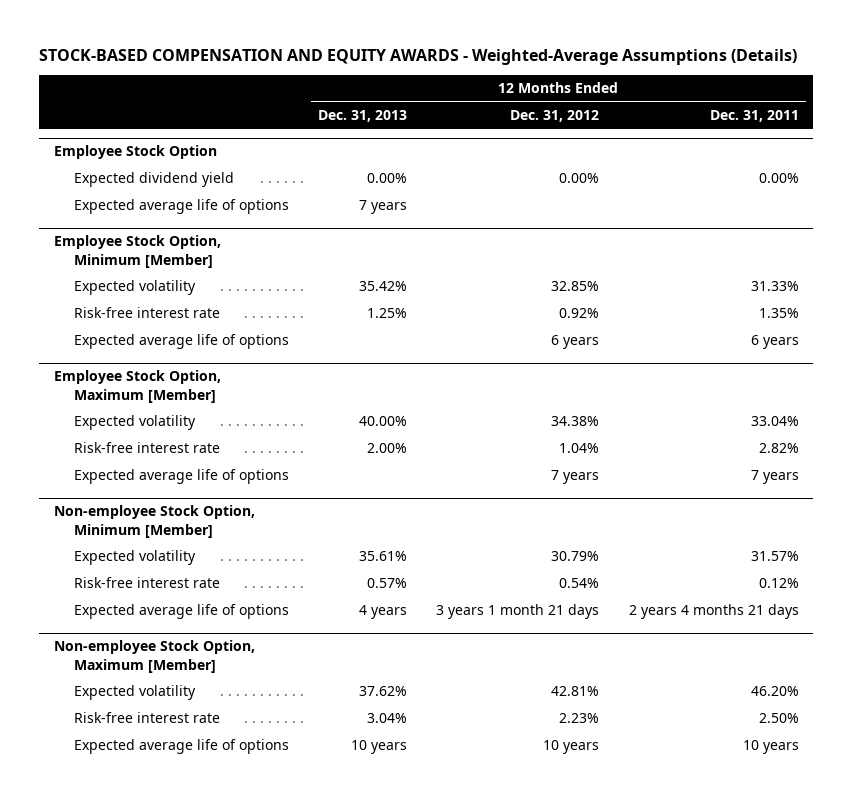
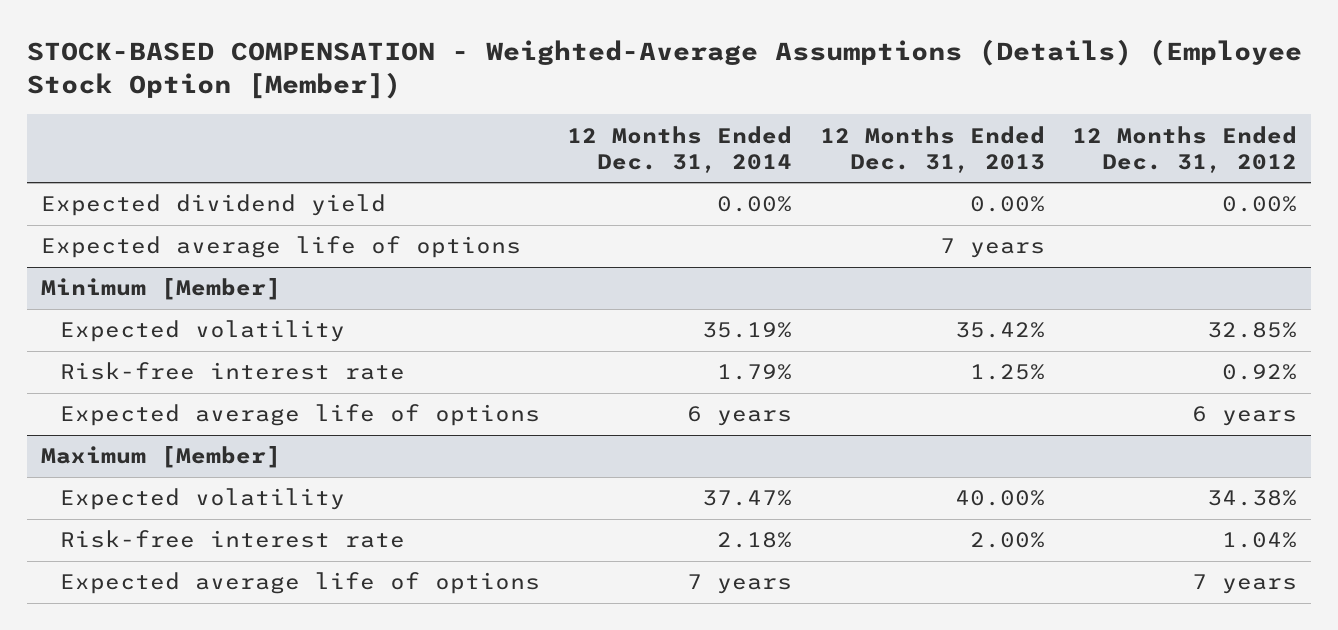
- STOCK-BASED COMPENSATION AND EQUITY AWARDS - Weighted-Average Assumptions (Details)
+ STOCK-BASED COMPENSATION - Weighted-Average Assumptions (Details) (Employee Stock Option [Member])
- | 12 Months Ended Dec. 31, 2013 | 12 Months Ended Dec. 31, 2012 | 12 Months Ended Dec. 31, 2011
+ | 12 Months Ended Dec. 31, 2014 | 12 Months Ended Dec. 31, 2013 | 12 Months Ended Dec. 31, 2012
- Employee Stock Option
- Employee Stock Option, Minimum [Member]
+ Minimum [Member]
- Employee Stock Option, Maximum [Member]
+ Maximum [Member]
- Non-employee Stock Option, Minimum [Member]
- Expected volatility | 35.61% | 30.79% | 31.57%
- Risk-free interest rate | 0.57% | 0.54% | 0.12%
- Expected average life of options | 4 years | 3 years 1 month 21 days | 2 years 4 months 21 days
- Non-employee Stock Option, Maximum [Member]
- Expected volatility | 37.62% | 42.81% | 46.20%
- Risk-free interest rate | 3.04% | 2.23% | 2.50%
- Expected average life of options | 10 years | 10 years | 10 years

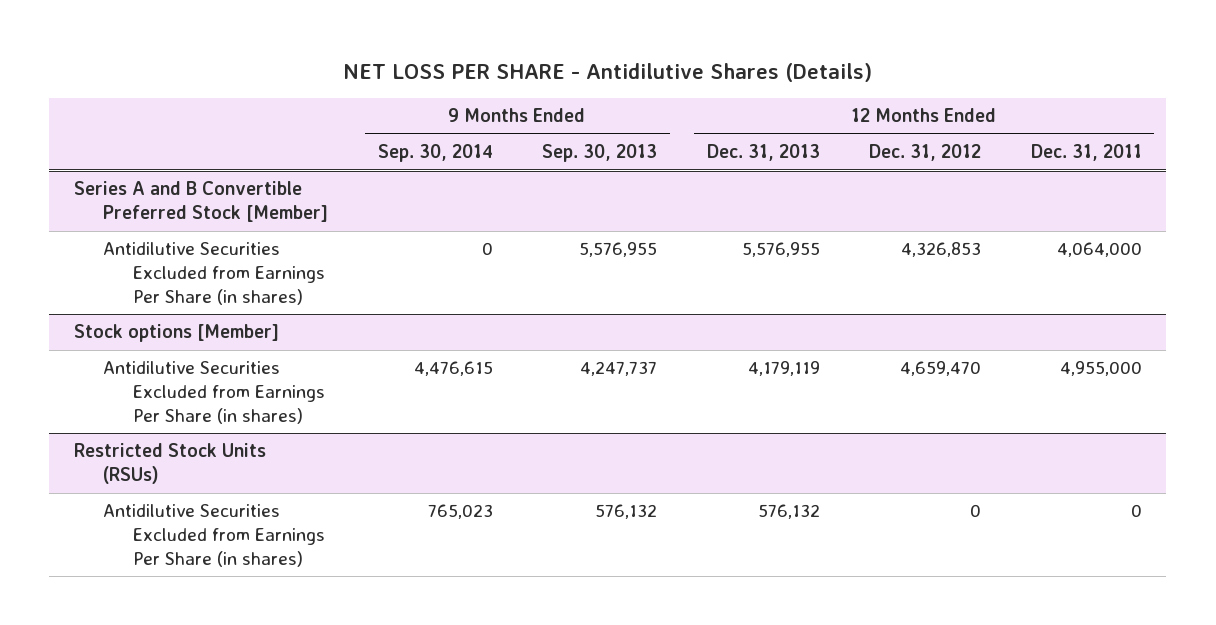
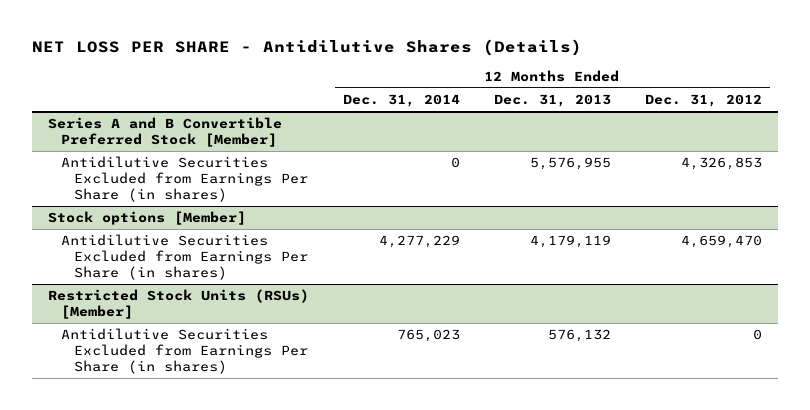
- | 9 Months Ended Sep. 30, 2014 | 9 Months Ended Sep. 30, 2013 | 12 Months Ended Dec. 31, 2013 | 12 Months Ended Dec. 31, 2012 | 12 Months Ended Dec. 31, 2011
+ | 12 Months Ended Dec. 31, 2014 | 12 Months Ended Dec. 31, 2013 | 12 Months Ended Dec. 31, 2012
- Restricted Stock Units (RSUs)
+ Restricted Stock Units (RSUs) [Member]

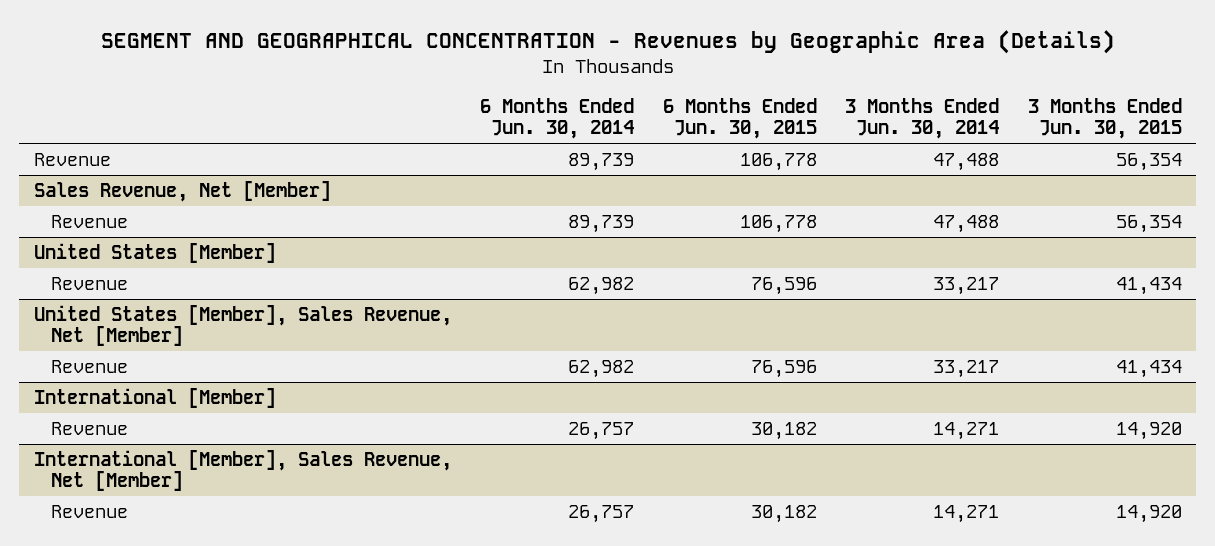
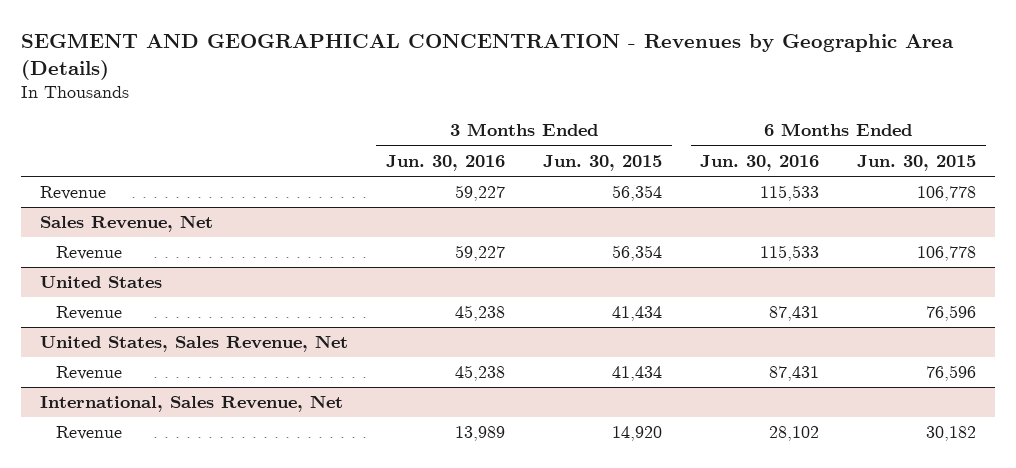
- | 6 Months Ended Jun. 30, 2014 | 6 Months Ended Jun. 30, 2015 | 3 Months Ended Jun. 30, 2014 | 3 Months Ended Jun. 30, 2015
+ | 3 Months Ended Jun. 30, 2016 | 3 Months Ended Jun. 30, 2015 | 6 Months Ended Jun. 30, 2016 | 6 Months Ended Jun. 30, 2015
- Sales Revenue, Net [Member]
+ Sales Revenue, Net
- United States [Member]
+ United States
- United States [Member], Sales Revenue, Net [Member]
+ United States, Sales Revenue, Net
- International [Member]
- Revenue | 26,757 | 30,182 | 14,271 | 14,920
- International [Member], Sales Revenue, Net [Member]
+ International, Sales Revenue, Net

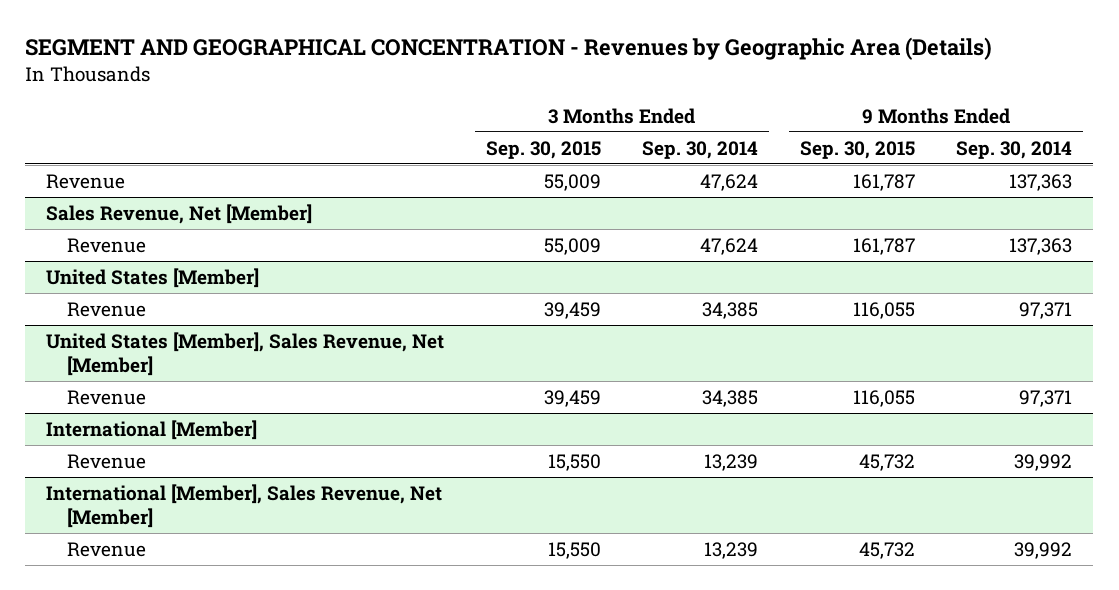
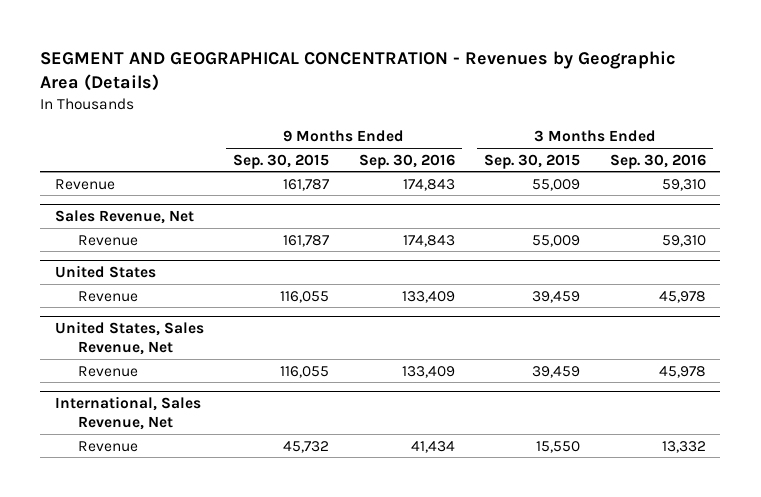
- | 3 Months Ended Sep. 30, 2015 | 3 Months Ended Sep. 30, 2014 | 9 Months Ended Sep. 30, 2015 | 9 Months Ended Sep. 30, 2014
+ | 9 Months Ended Sep. 30, 2015 | 9 Months Ended Sep. 30, 2016 | 3 Months Ended Sep. 30, 2015 | 3 Months Ended Sep. 30, 2016
- Sales Revenue, Net [Member]
+ Sales Revenue, Net
- United States [Member]
+ United States
- United States [Member], Sales Revenue, Net [Member]
+ United States, Sales Revenue, Net
- International [Member]
- Revenue | 15,550 | 13,239 | 45,732 | 39,992
- International [Member], Sales Revenue, Net [Member]
+ International, Sales Revenue, Net

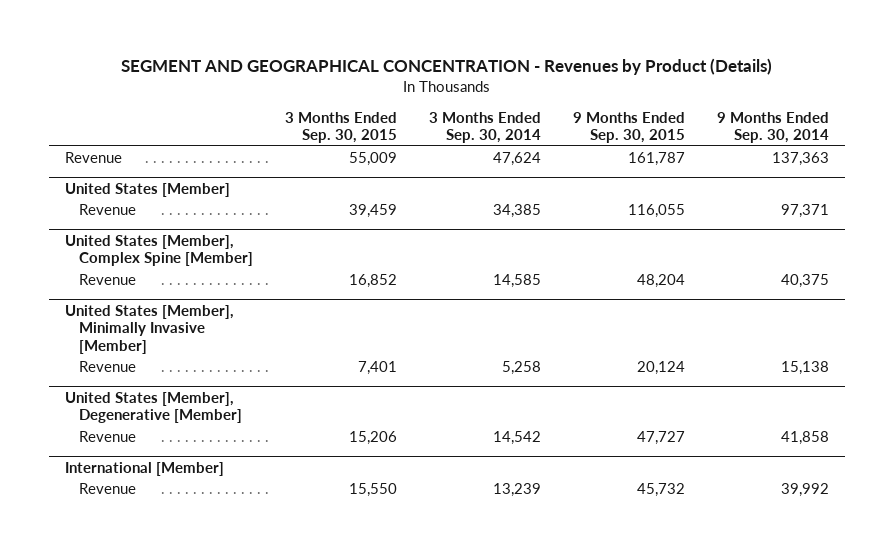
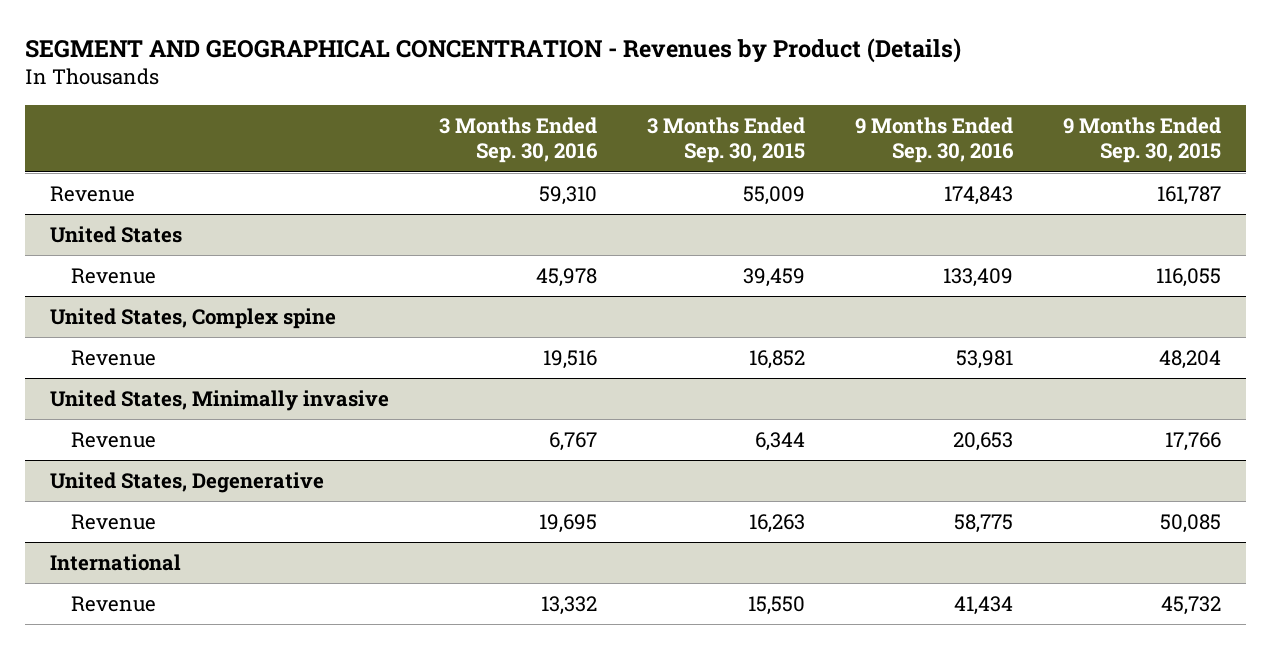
- | 3 Months Ended Sep. 30, 2015 | 3 Months Ended Sep. 30, 2014 | 9 Months Ended Sep. 30, 2015 | 9 Months Ended Sep. 30, 2014
+ | 3 Months Ended Sep. 30, 2016 | 3 Months Ended Sep. 30, 2015 | 9 Months Ended Sep. 30, 2016 | 9 Months Ended Sep. 30, 2015
- United States [Member]
+ United States
- United States [Member], Complex Spine [Member]
+ United States, Complex spine
- United States [Member], Minimally Invasive [Member]
- Revenue | 7,401 | 5,258 | 20,124 | 15,138
- United States [Member], Degenerative [Member]
- Revenue | 15,206 | 14,542 | 47,727 | 41,858
- International [Member]
+ United States, Minimally invasive
+ Revenue | 6,767 | 6,344 | 20,653 | 17,766
+ United States, Degenerative
+ Revenue | 19,695 | 16,263 | 58,775 | 50,085
+ International

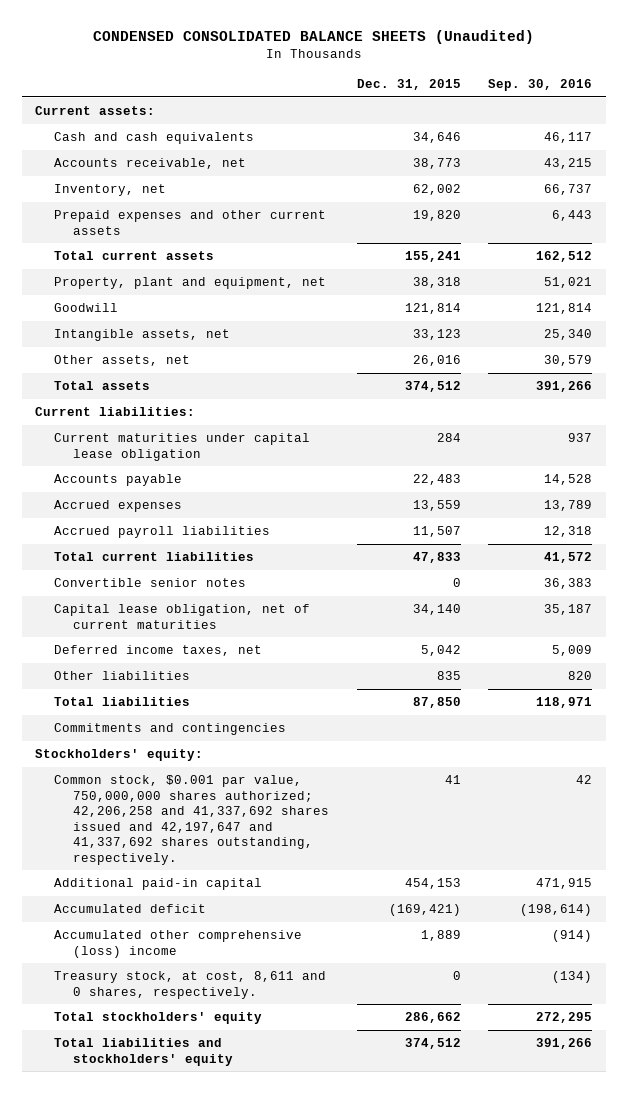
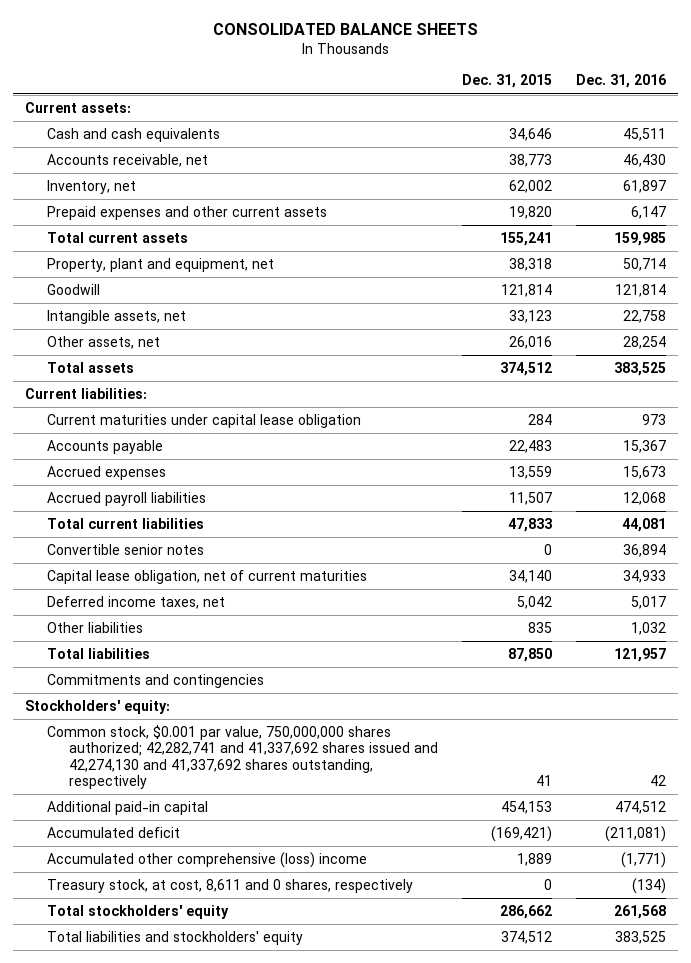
- CONDENSED CONSOLIDATED BALANCE SHEETS (Unaudited)
+ CONSOLIDATED BALANCE SHEETS
- | Dec. 31, 2015 | Sep. 30, 2016
+ | Dec. 31, 2015 | Dec. 31, 2016
- Common stock, $0.001 par value, 750,000,000 shares authorized; 42,206,258 and 41,337,692 shares issued and 42,197,647 and 41,337,692 shares outstanding, respectively. | 41 | 42
+ Common stock, $0.001 par value, 750,000,000 shares authorized; 42,282,741 and 41,337,692 shares issued and 42,274,130 and 41,337,692 shares outstanding, respectively | 41 | 42
- Treasury stock, at cost, 8,611 and 0 shares, respectively. | 0 | (134)
+ Treasury stock, at cost, 8,611 and 0 shares, respectively | 0 | (134)

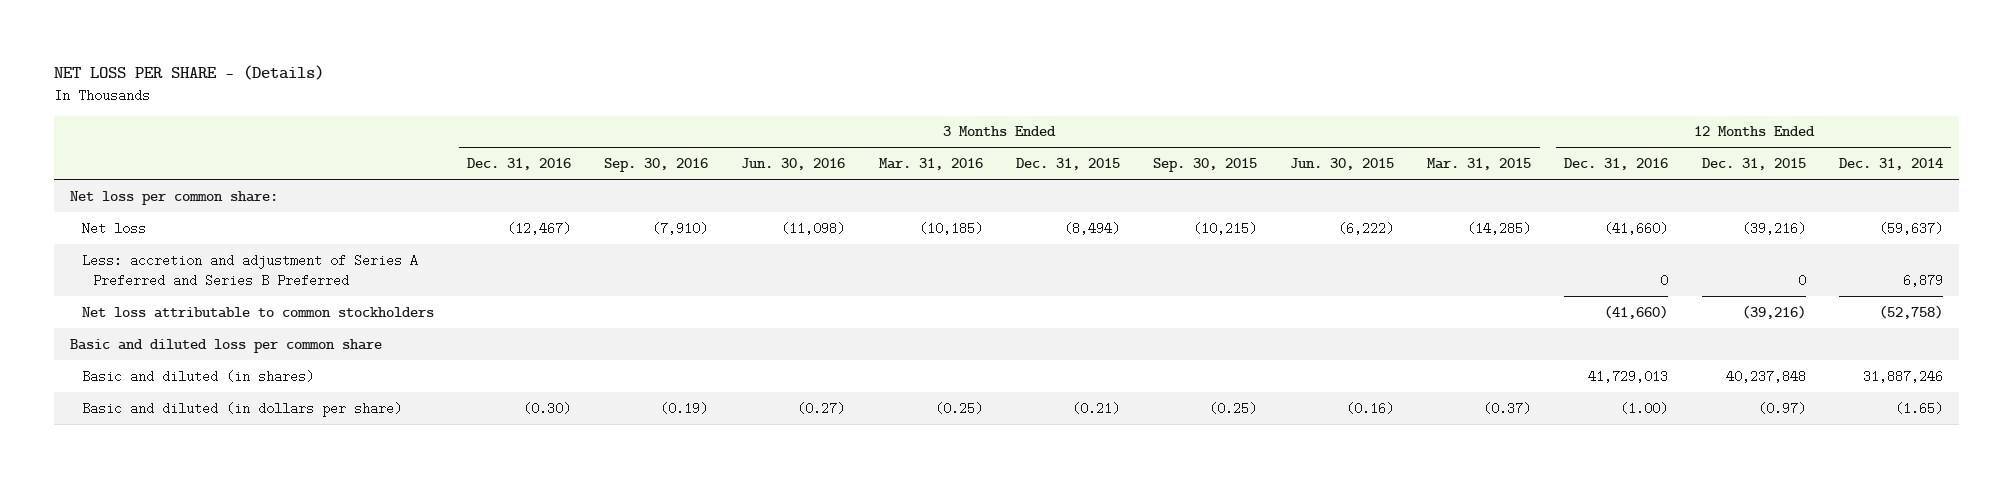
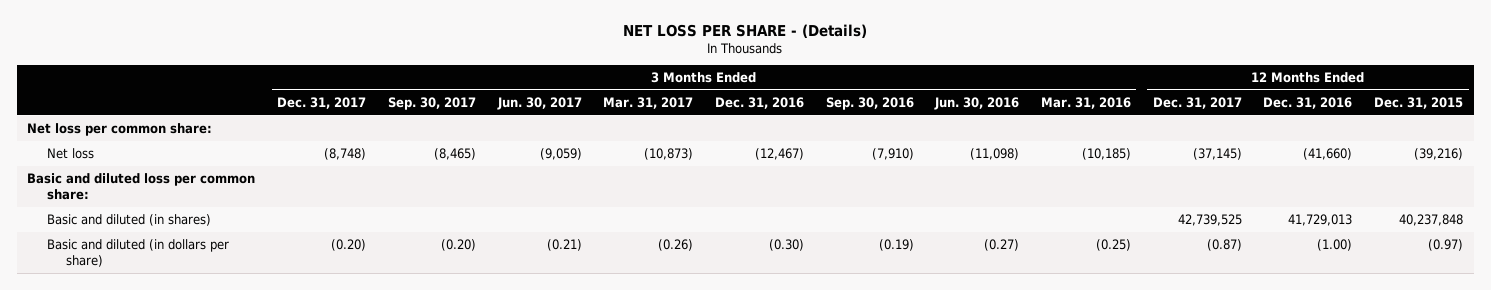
- | 3 Months Ended Dec. 31, 2016 | 3 Months Ended Sep. 30, 2016 | 3 Months Ended Jun. 30, 2016 | 3 Months Ended Mar. 31, 2016 | 3 Months Ended Dec. 31, 2015 | 3 Months Ended Sep. 30, 2015 | 3 Months Ended Jun. 30, 2015 | 3 Months Ended Mar. 31, 2015 | 12 Months Ended Dec. 31, 2016 | 12 Months Ended Dec. 31, 2015 | 12 Months Ended Dec. 31, 2014
+ | 3 Months Ended Dec. 31, 2017 | 3 Months Ended Sep. 30, 2017 | 3 Months Ended Jun. 30, 2017 | 3 Months Ended Mar. 31, 2017 | 3 Months Ended Dec. 31, 2016 | 3 Months Ended Sep. 30, 2016 | 3 Months Ended Jun. 30, 2016 | 3 Months Ended Mar. 31, 2016 | 12 Months Ended Dec. 31, 2017 | 12 Months Ended Dec. 31, 2016 | 12 Months Ended Dec. 31, 2015
- Less: accretion and adjustment of Series A Preferred and Series B Preferred | | | | | | | | | 0 | 0 | 6,879
- Net loss attributable to common stockholders | | | | | | | | | (41,660) | (39,216) | (52,758)
- Basic and diluted loss per common share
+ Basic and diluted loss per common share:

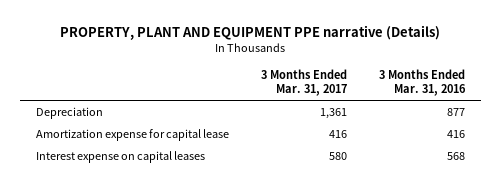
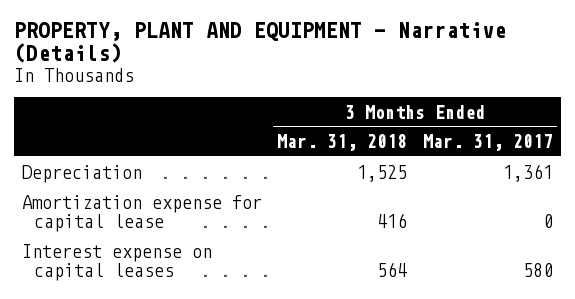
- PROPERTY, PLANT AND EQUIPMENT PPE narrative (Details)
+ PROPERTY, PLANT AND EQUIPMENT - Narrative (Details)
- | 3 Months Ended Mar. 31, 2017 | 3 Months Ended Mar. 31, 2016
+ | 3 Months Ended Mar. 31, 2018 | 3 Months Ended Mar. 31, 2017
- Amortization expense for capital lease | 416 | 416
+ Amortization expense for capital lease | 416 | 0

